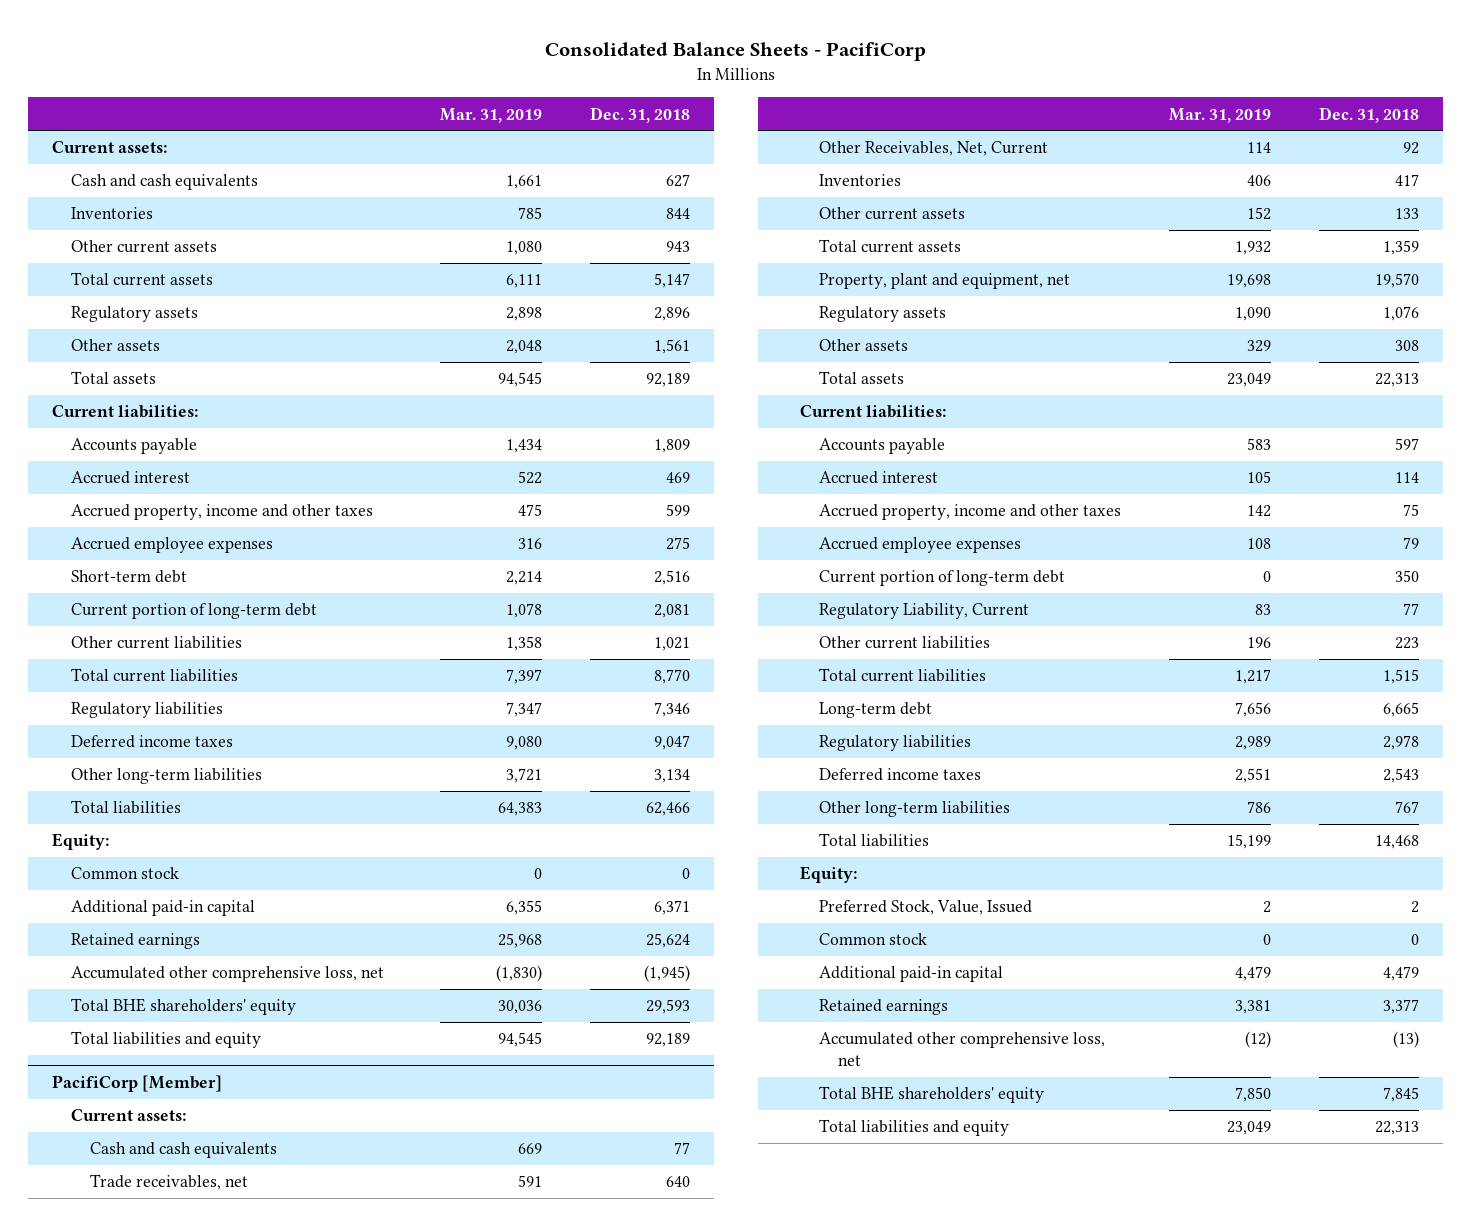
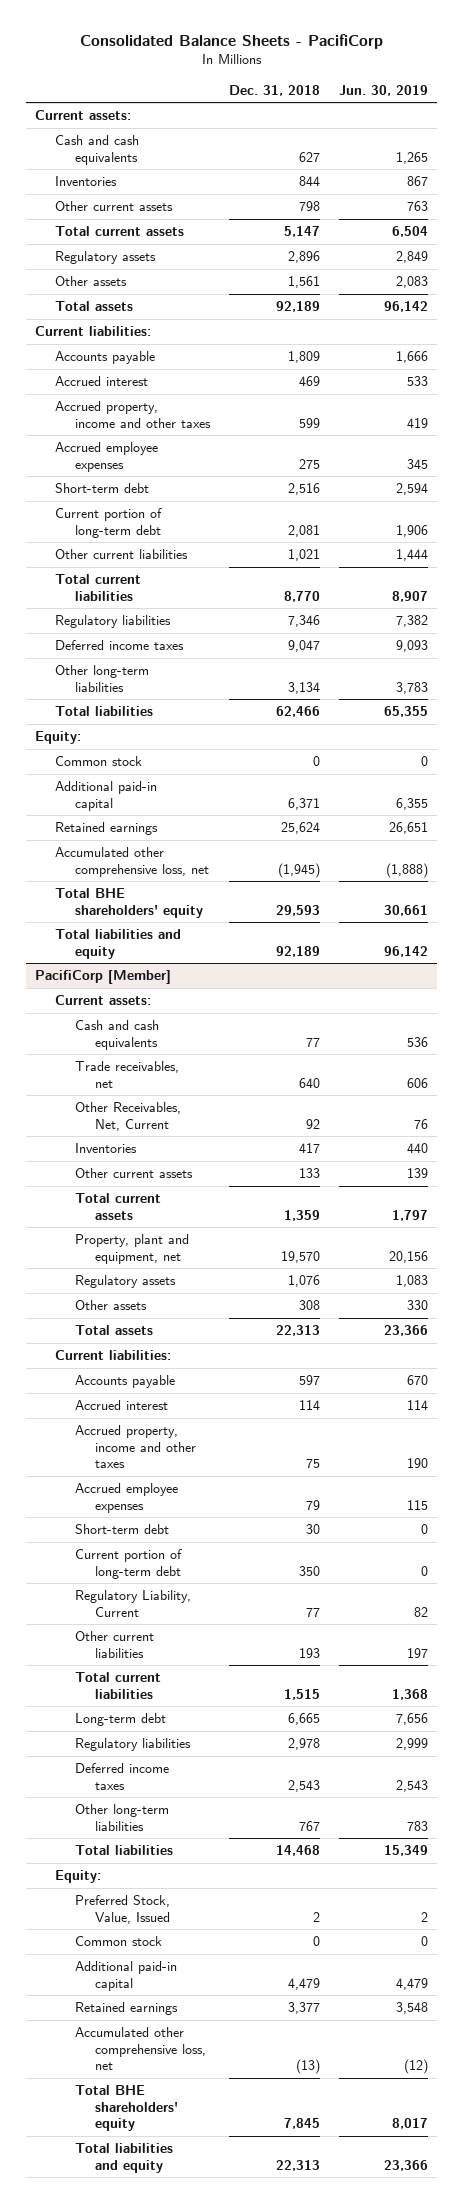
- | Mar. 31, 2019 | Dec. 31, 2018
+ | Dec. 31, 2018 | Jun. 30, 2019
- Other current assets | 1,080 | 943
+ Other current assets | 798 | 763
@ PacifiCorp [Member]
+ Short-term debt | 30 | 0
- Other current liabilities | 196 | 223
+ Other current liabilities | 193 | 197

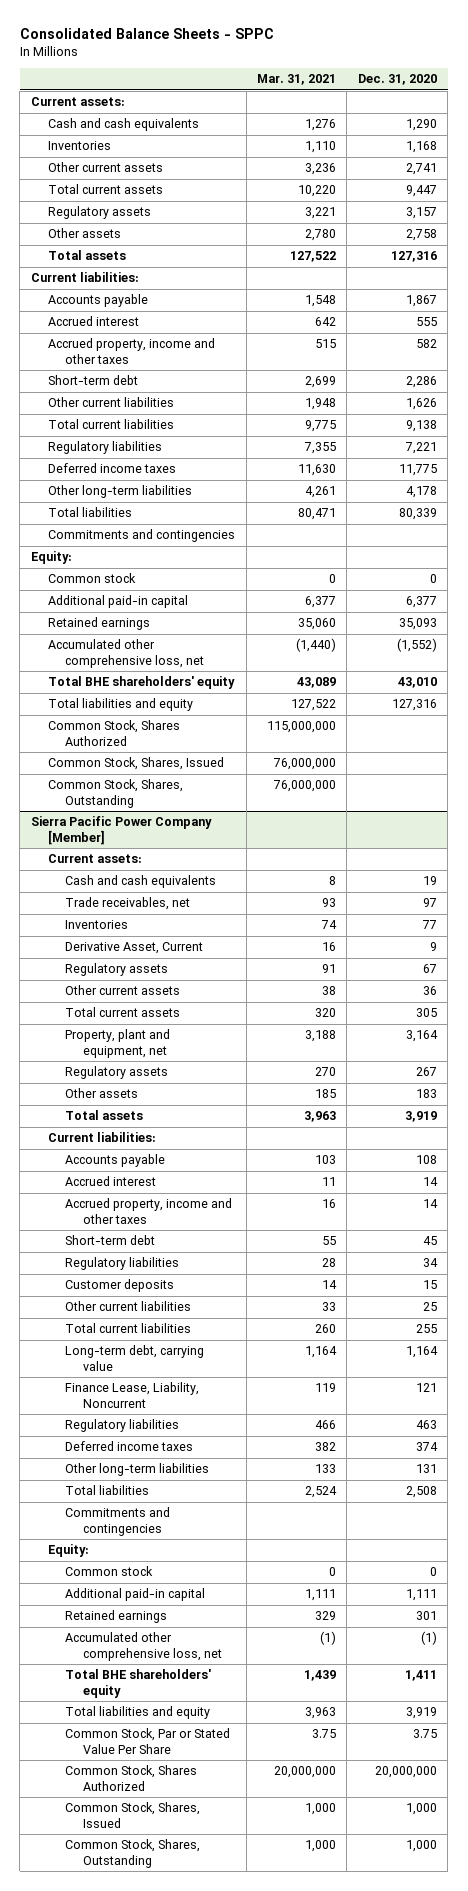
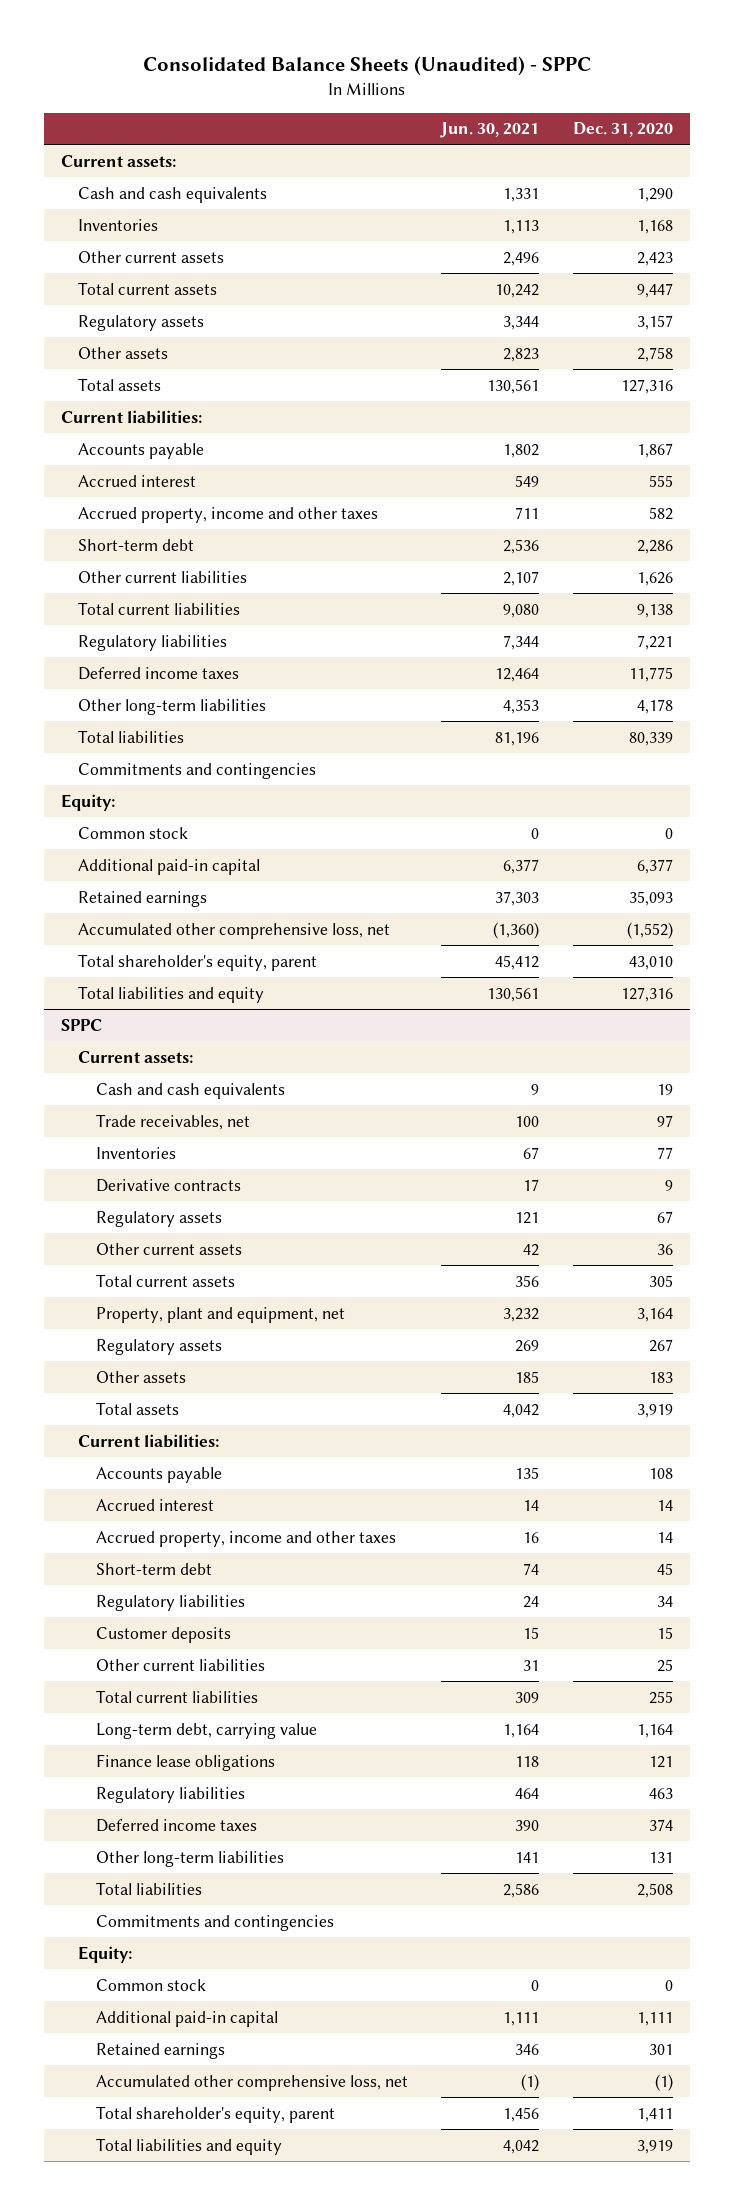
- Consolidated Balance Sheets - SPPC
+ Consolidated Balance Sheets (Unaudited) - SPPC
- | Mar. 31, 2021 | Dec. 31, 2020
+ | Jun. 30, 2021 | Dec. 31, 2020
- Other current assets | 3,236 | 2,741
+ Other current assets | 2,496 | 2,423
- Total BHE shareholders' equity | 43,089 | 43,010
+ Total shareholder's equity, parent | 45,412 | 43,010
- Common Stock, Shares Authorized | 115,000,000 |
- Common Stock, Shares, Issued | 76,000,000 |
- Common Stock, Shares, Outstanding | 76,000,000 |
- Sierra Pacific Power Company [Member]
+ SPPC
- Derivative Asset, Current | 16 | 9
+ Derivative contracts | 17 | 9
- Finance Lease, Liability, Noncurrent | 119 | 121
+ Finance lease obligations | 118 | 121
- Total BHE shareholders' equity | 1,439 | 1,411
+ Total shareholder's equity, parent | 1,456 | 1,411
- Common Stock, Par or Stated Value Per Share | 3.75 | 3.75
- Common Stock, Shares Authorized | 20,000,000 | 20,000,000
- Common Stock, Shares, Issued | 1,000 | 1,000
- Common Stock, Shares, Outstanding | 1,000 | 1,000

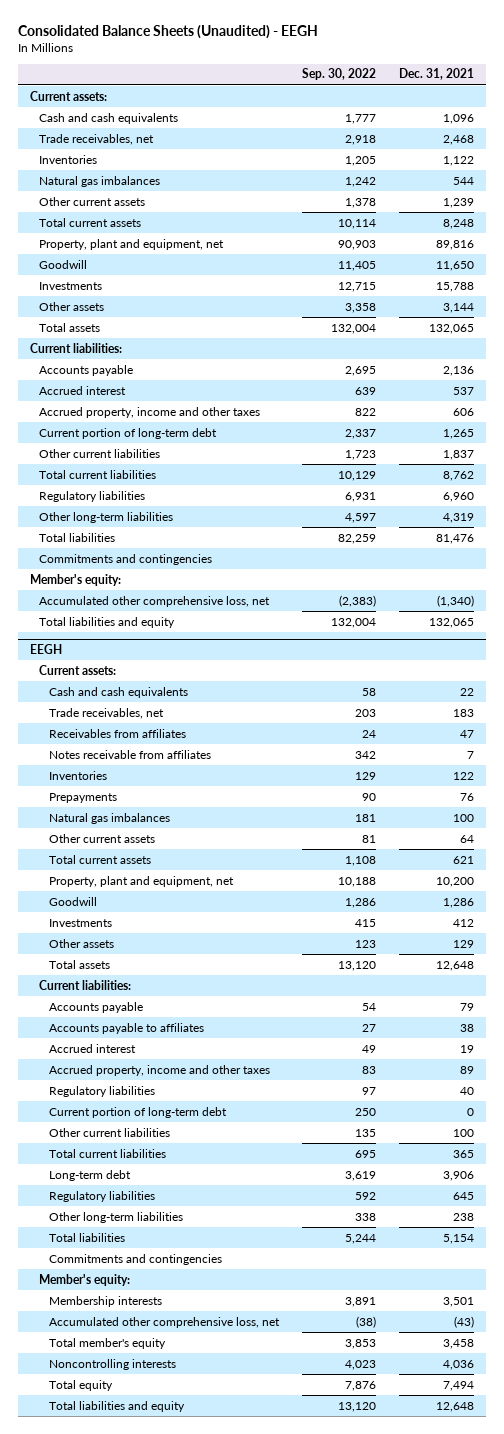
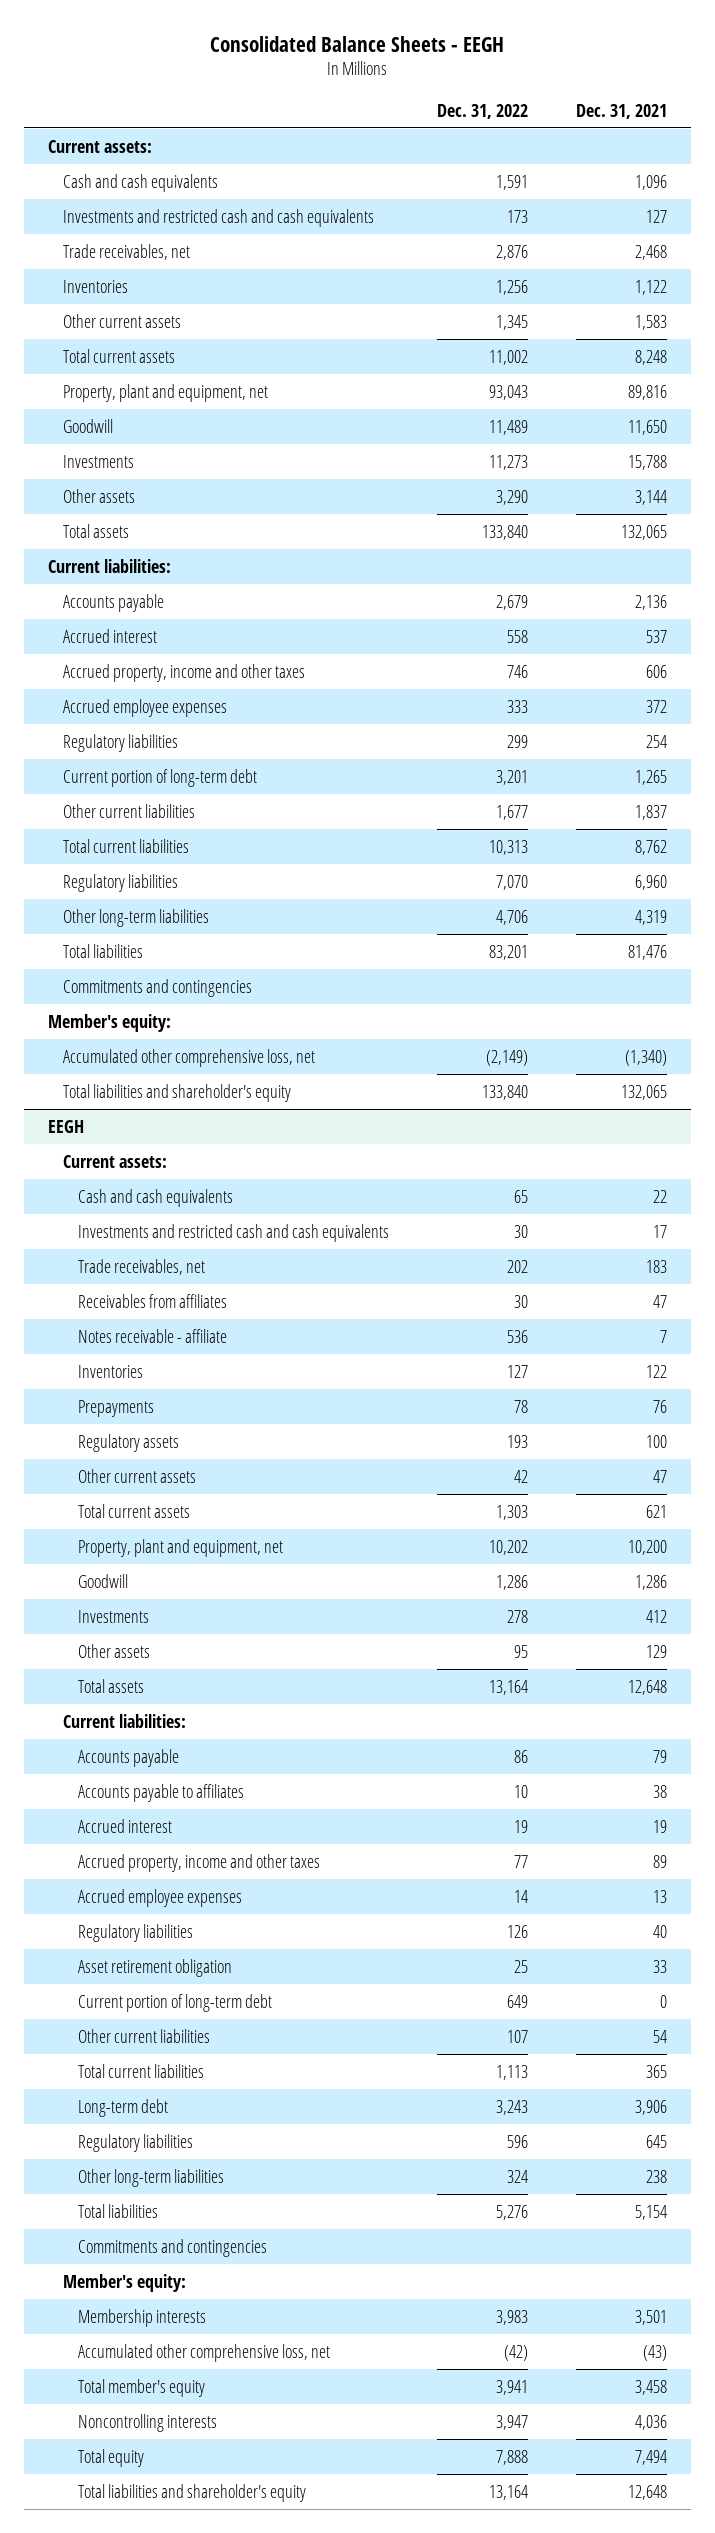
- Consolidated Balance Sheets (Unaudited) - EEGH
+ Consolidated Balance Sheets - EEGH
- | Sep. 30, 2022 | Dec. 31, 2021
+ | Dec. 31, 2022 | Dec. 31, 2021
+ Investments and restricted cash and cash equivalents | 173 | 127
- Natural gas imbalances | 1,242 | 544
- Other current assets | 1,378 | 1,239
+ Other current assets | 1,345 | 1,583
+ Accrued employee expenses | 333 | 372
+ Regulatory liabilities | 299 | 254
- Total liabilities and equity | 132,004 | 132,065
+ Total liabilities and shareholder's equity | 133,840 | 132,065
@ EEGH
+ Investments and restricted cash and cash equivalents | 30 | 17
- Notes receivable from affiliates | 342 | 7
+ Notes receivable - affiliate | 536 | 7
- Natural gas imbalances | 181 | 100
- Other current assets | 81 | 64
+ Regulatory assets | 193 | 100
+ Other current assets | 42 | 47
+ Accrued employee expenses | 14 | 13
+ Asset retirement obligation | 25 | 33
- Other current liabilities | 135 | 100
+ Other current liabilities | 107 | 54
- Total liabilities and equity | 13,120 | 12,648
+ Total liabilities and shareholder's equity | 13,164 | 12,648

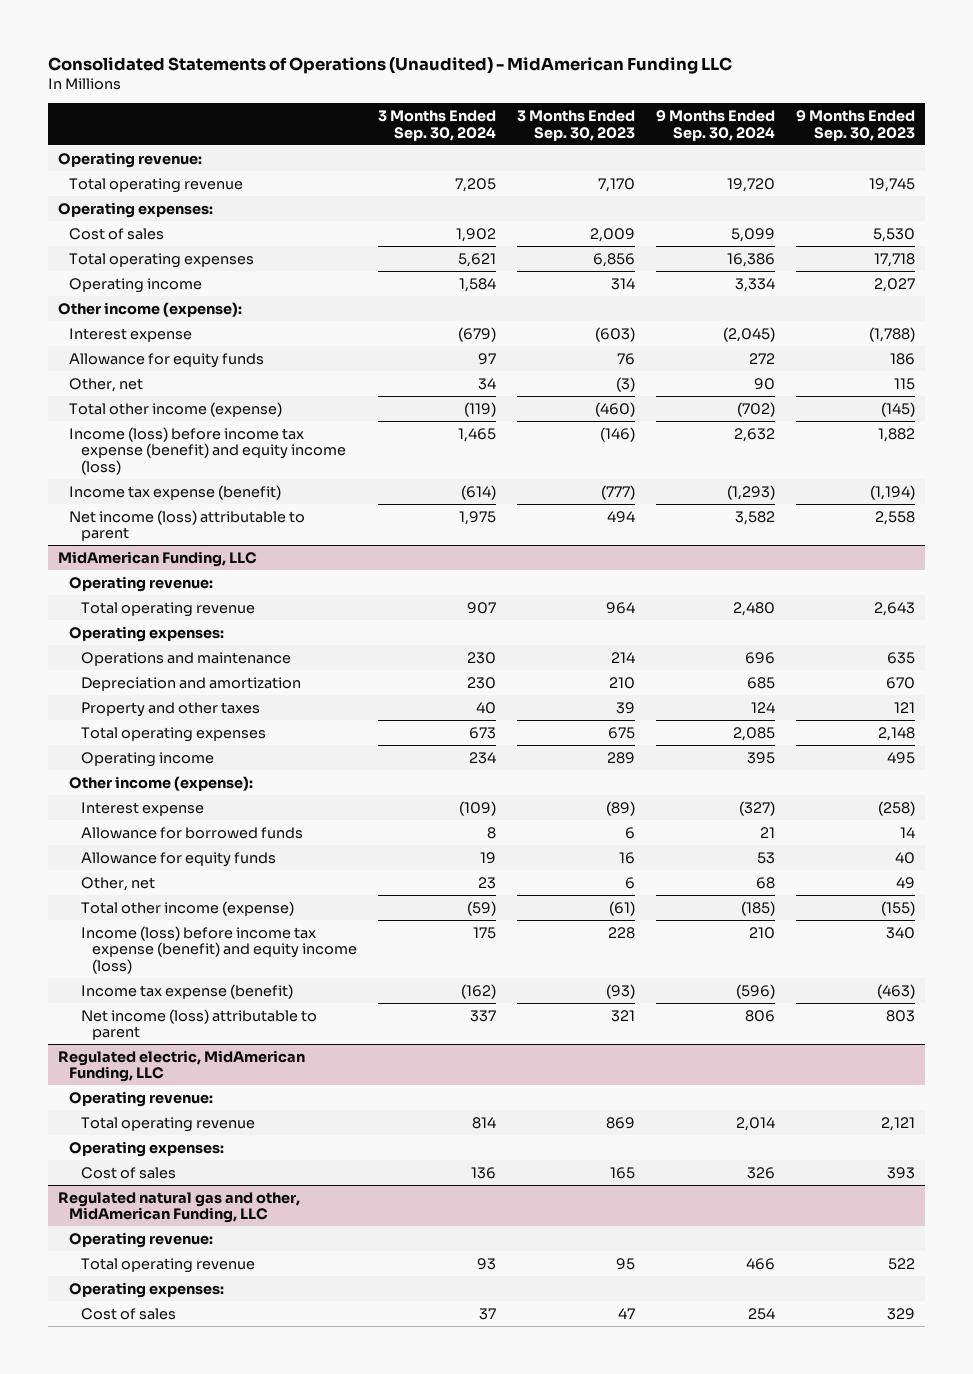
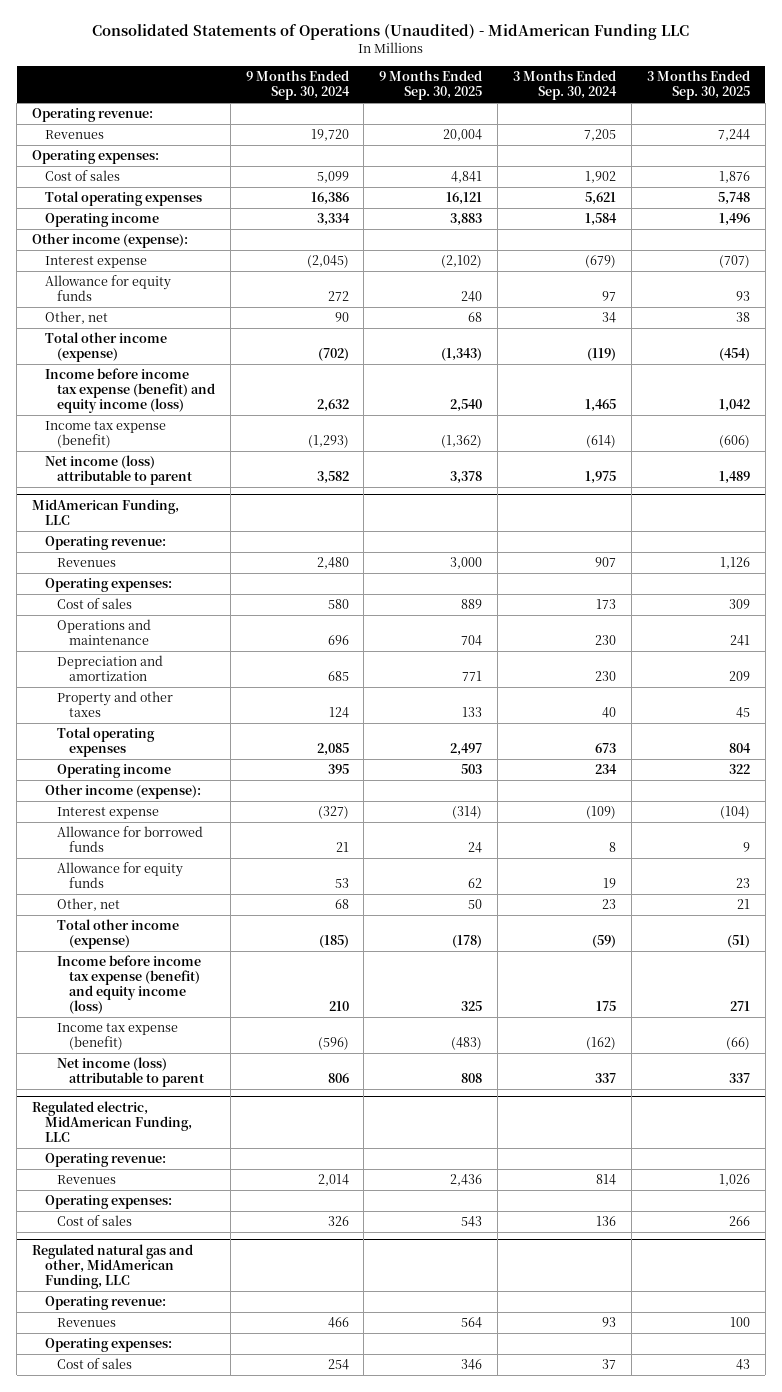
- | 3 Months Ended Sep. 30, 2024 | 3 Months Ended Sep. 30, 2023 | 9 Months Ended Sep. 30, 2024 | 9 Months Ended Sep. 30, 2023
+ | 9 Months Ended Sep. 30, 2024 | 9 Months Ended Sep. 30, 2025 | 3 Months Ended Sep. 30, 2024 | 3 Months Ended Sep. 30, 2025
- Total operating revenue | 7,205 | 7,170 | 19,720 | 19,745
+ Revenues | 19,720 | 20,004 | 7,205 | 7,244
- Income (loss) before income tax expense (benefit) and equity income (loss) | 1,465 | (146) | 2,632 | 1,882
+ Income before income tax expense (benefit) and equity income (loss) | 2,632 | 2,540 | 1,465 | 1,042
@ MidAmerican Funding, LLC
- Total operating revenue | 907 | 964 | 2,480 | 2,643
+ Revenues | 2,480 | 3,000 | 907 | 1,126
+ Cost of sales | 580 | 889 | 173 | 309
- Income (loss) before income tax expense (benefit) and equity income (loss) | 175 | 228 | 210 | 340
+ Income before income tax expense (benefit) and equity income (loss) | 210 | 325 | 175 | 271
@ Regulated electric, MidAmerican Funding, LLC
- Total operating revenue | 814 | 869 | 2,014 | 2,121
+ Revenues | 2,014 | 2,436 | 814 | 1,026
@ Regulated natural gas and other, MidAmerican Funding, LLC
- Total operating revenue | 93 | 95 | 466 | 522
+ Revenues | 466 | 564 | 93 | 100

